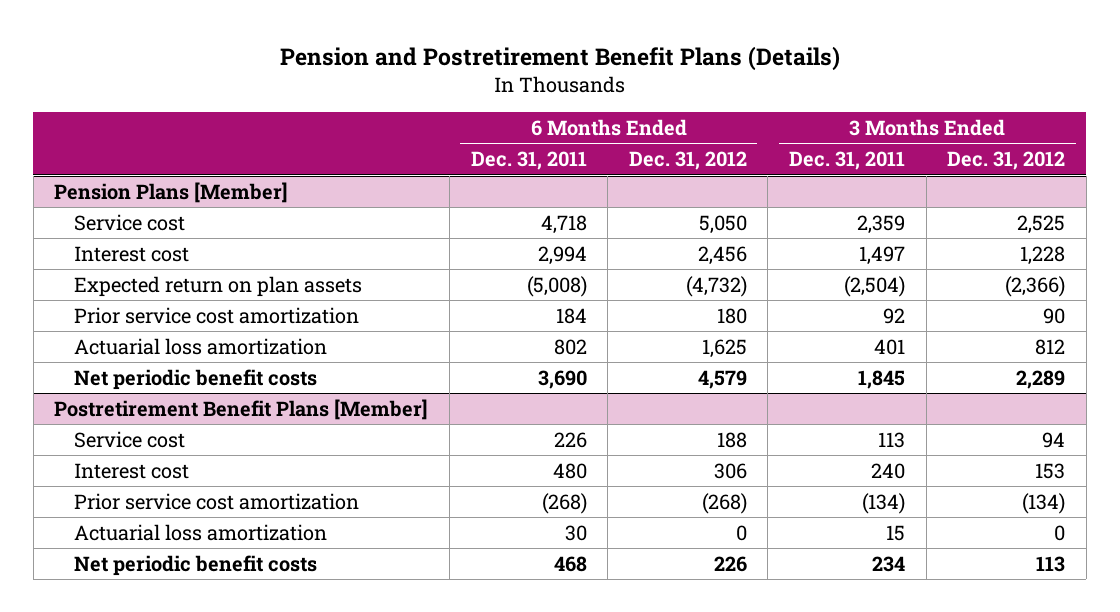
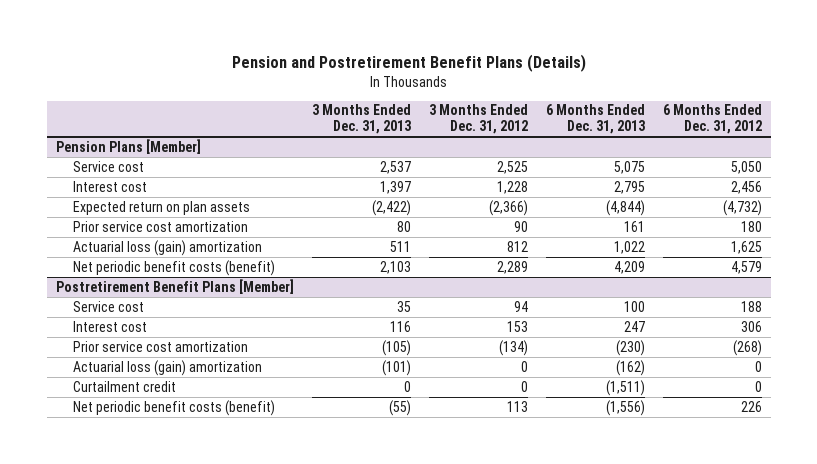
- | 6 Months Ended Dec. 31, 2011 | 6 Months Ended Dec. 31, 2012 | 3 Months Ended Dec. 31, 2011 | 3 Months Ended Dec. 31, 2012
+ | 3 Months Ended Dec. 31, 2013 | 3 Months Ended Dec. 31, 2012 | 6 Months Ended Dec. 31, 2013 | 6 Months Ended Dec. 31, 2012
@ Pension Plans [Member]
- Actuarial loss amortization | 802 | 1,625 | 401 | 812
- Net periodic benefit costs | 3,690 | 4,579 | 1,845 | 2,289
+ Actuarial loss (gain) amortization | 511 | 812 | 1,022 | 1,625
+ Net periodic benefit costs (benefit) | 2,103 | 2,289 | 4,209 | 4,579
@ Postretirement Benefit Plans [Member]
- Actuarial loss amortization | 30 | 0 | 15 | 0
- Net periodic benefit costs | 468 | 226 | 234 | 113
+ Actuarial loss (gain) amortization | (101) | 0 | (162) | 0
+ Curtailment credit | 0 | 0 | (1,511) | 0
+ Net periodic benefit costs (benefit) | (55) | 113 | (1,556) | 226

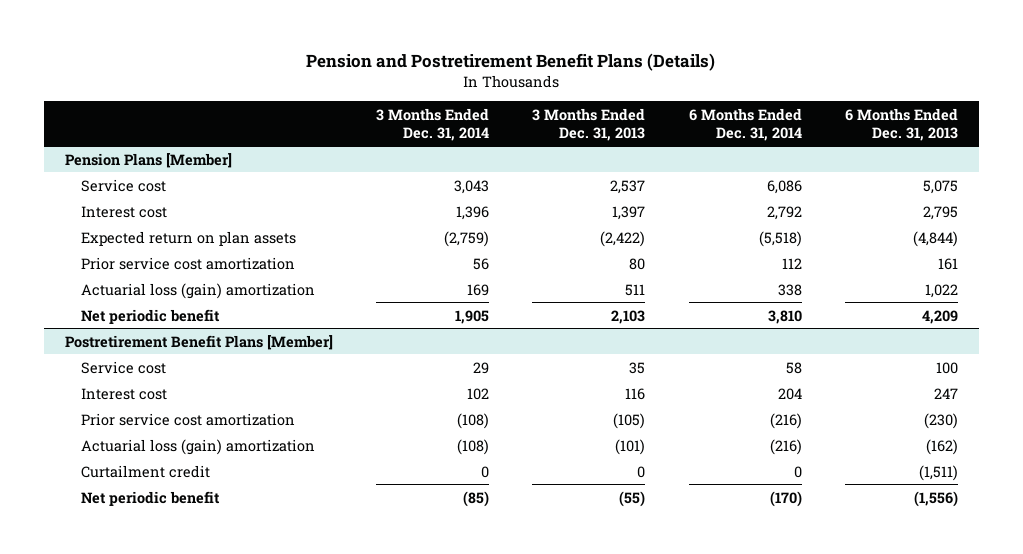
- | 3 Months Ended Dec. 31, 2013 | 3 Months Ended Dec. 31, 2012 | 6 Months Ended Dec. 31, 2013 | 6 Months Ended Dec. 31, 2012
+ | 3 Months Ended Dec. 31, 2014 | 3 Months Ended Dec. 31, 2013 | 6 Months Ended Dec. 31, 2014 | 6 Months Ended Dec. 31, 2013
@ Pension Plans [Member]
- Net periodic benefit costs (benefit) | 2,103 | 2,289 | 4,209 | 4,579
+ Net periodic benefit | 1,905 | 2,103 | 3,810 | 4,209
@ Postretirement Benefit Plans [Member]
- Net periodic benefit costs (benefit) | (55) | 113 | (1,556) | 226
+ Net periodic benefit | (85) | (55) | (170) | (1,556)

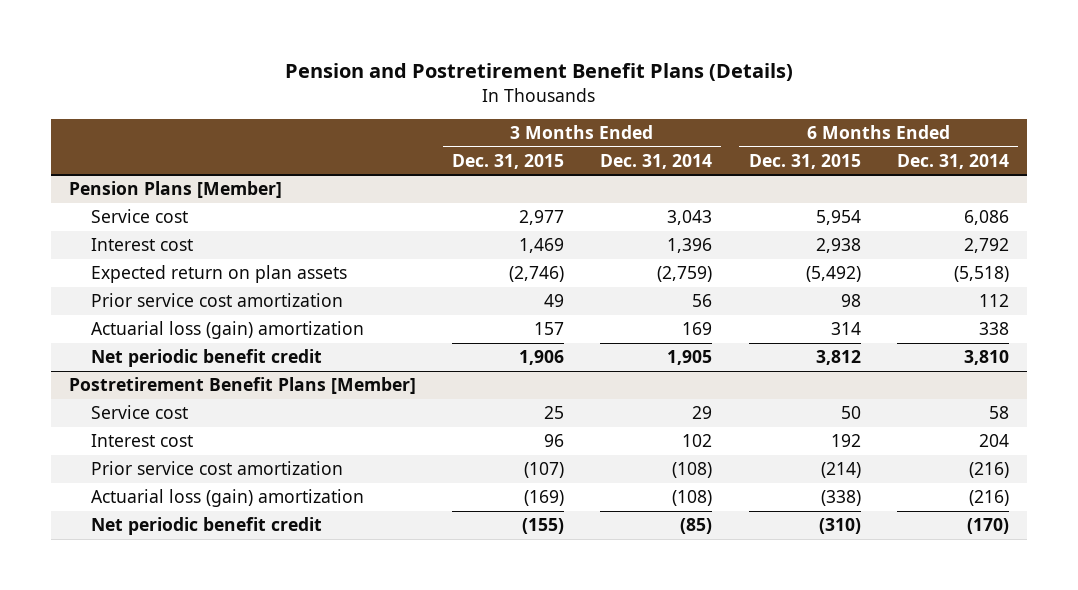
- | 3 Months Ended Dec. 31, 2014 | 3 Months Ended Dec. 31, 2013 | 6 Months Ended Dec. 31, 2014 | 6 Months Ended Dec. 31, 2013
+ | 3 Months Ended Dec. 31, 2015 | 3 Months Ended Dec. 31, 2014 | 6 Months Ended Dec. 31, 2015 | 6 Months Ended Dec. 31, 2014
@ Pension Plans [Member]
- Net periodic benefit | 1,905 | 2,103 | 3,810 | 4,209
+ Net periodic benefit credit | 1,906 | 1,905 | 3,812 | 3,810
@ Postretirement Benefit Plans [Member]
- Curtailment credit | 0 | 0 | 0 | (1,511)
- Net periodic benefit | (85) | (55) | (170) | (1,556)
+ Net periodic benefit credit | (155) | (85) | (310) | (170)

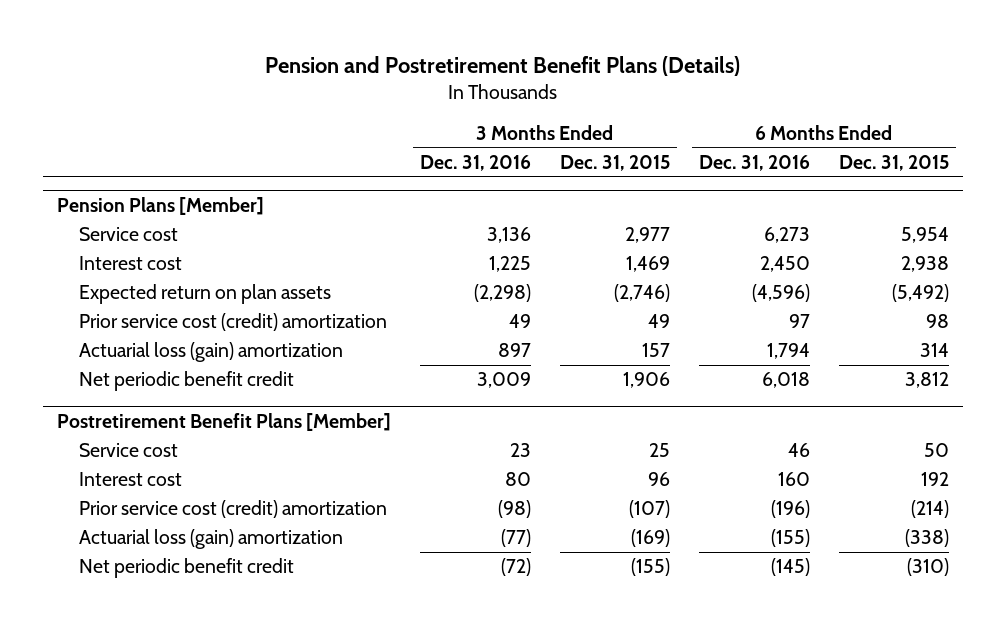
- | 3 Months Ended Dec. 31, 2015 | 3 Months Ended Dec. 31, 2014 | 6 Months Ended Dec. 31, 2015 | 6 Months Ended Dec. 31, 2014
+ | 3 Months Ended Dec. 31, 2016 | 3 Months Ended Dec. 31, 2015 | 6 Months Ended Dec. 31, 2016 | 6 Months Ended Dec. 31, 2015
@ Pension Plans [Member]
- Prior service cost amortization | 49 | 56 | 98 | 112
+ Prior service cost (credit) amortization | 49 | 49 | 97 | 98
@ Postretirement Benefit Plans [Member]
- Prior service cost amortization | (107) | (108) | (214) | (216)
+ Prior service cost (credit) amortization | (98) | (107) | (196) | (214)

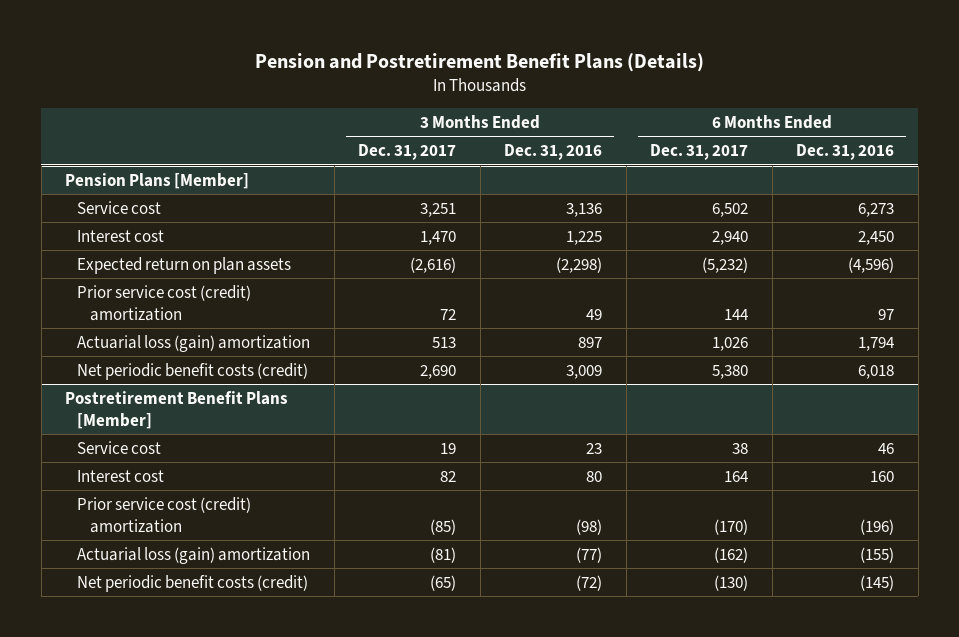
- | 3 Months Ended Dec. 31, 2016 | 3 Months Ended Dec. 31, 2015 | 6 Months Ended Dec. 31, 2016 | 6 Months Ended Dec. 31, 2015
+ | 3 Months Ended Dec. 31, 2017 | 3 Months Ended Dec. 31, 2016 | 6 Months Ended Dec. 31, 2017 | 6 Months Ended Dec. 31, 2016
@ Pension Plans [Member]
- Net periodic benefit credit | 3,009 | 1,906 | 6,018 | 3,812
+ Net periodic benefit costs (credit) | 2,690 | 3,009 | 5,380 | 6,018
@ Postretirement Benefit Plans [Member]
- Net periodic benefit credit | (72) | (155) | (145) | (310)
+ Net periodic benefit costs (credit) | (65) | (72) | (130) | (145)

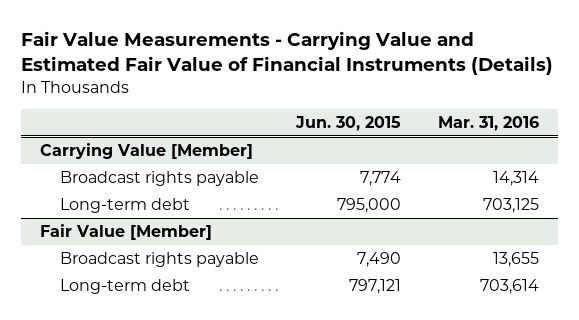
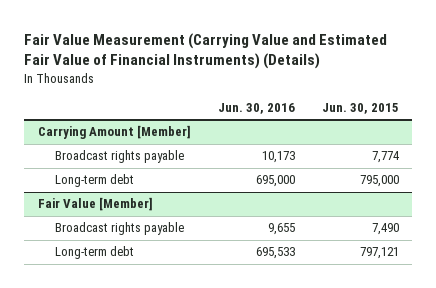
- Fair Value Measurements - Carrying Value and Estimated Fair Value of Financial Instruments (Details)
+ Fair Value Measurement (Carrying Value and Estimated Fair Value of Financial Instruments) (Details)
- | Jun. 30, 2015 | Mar. 31, 2016
+ | Jun. 30, 2016 | Jun. 30, 2015
- Carrying Value [Member]
+ Carrying Amount [Member]

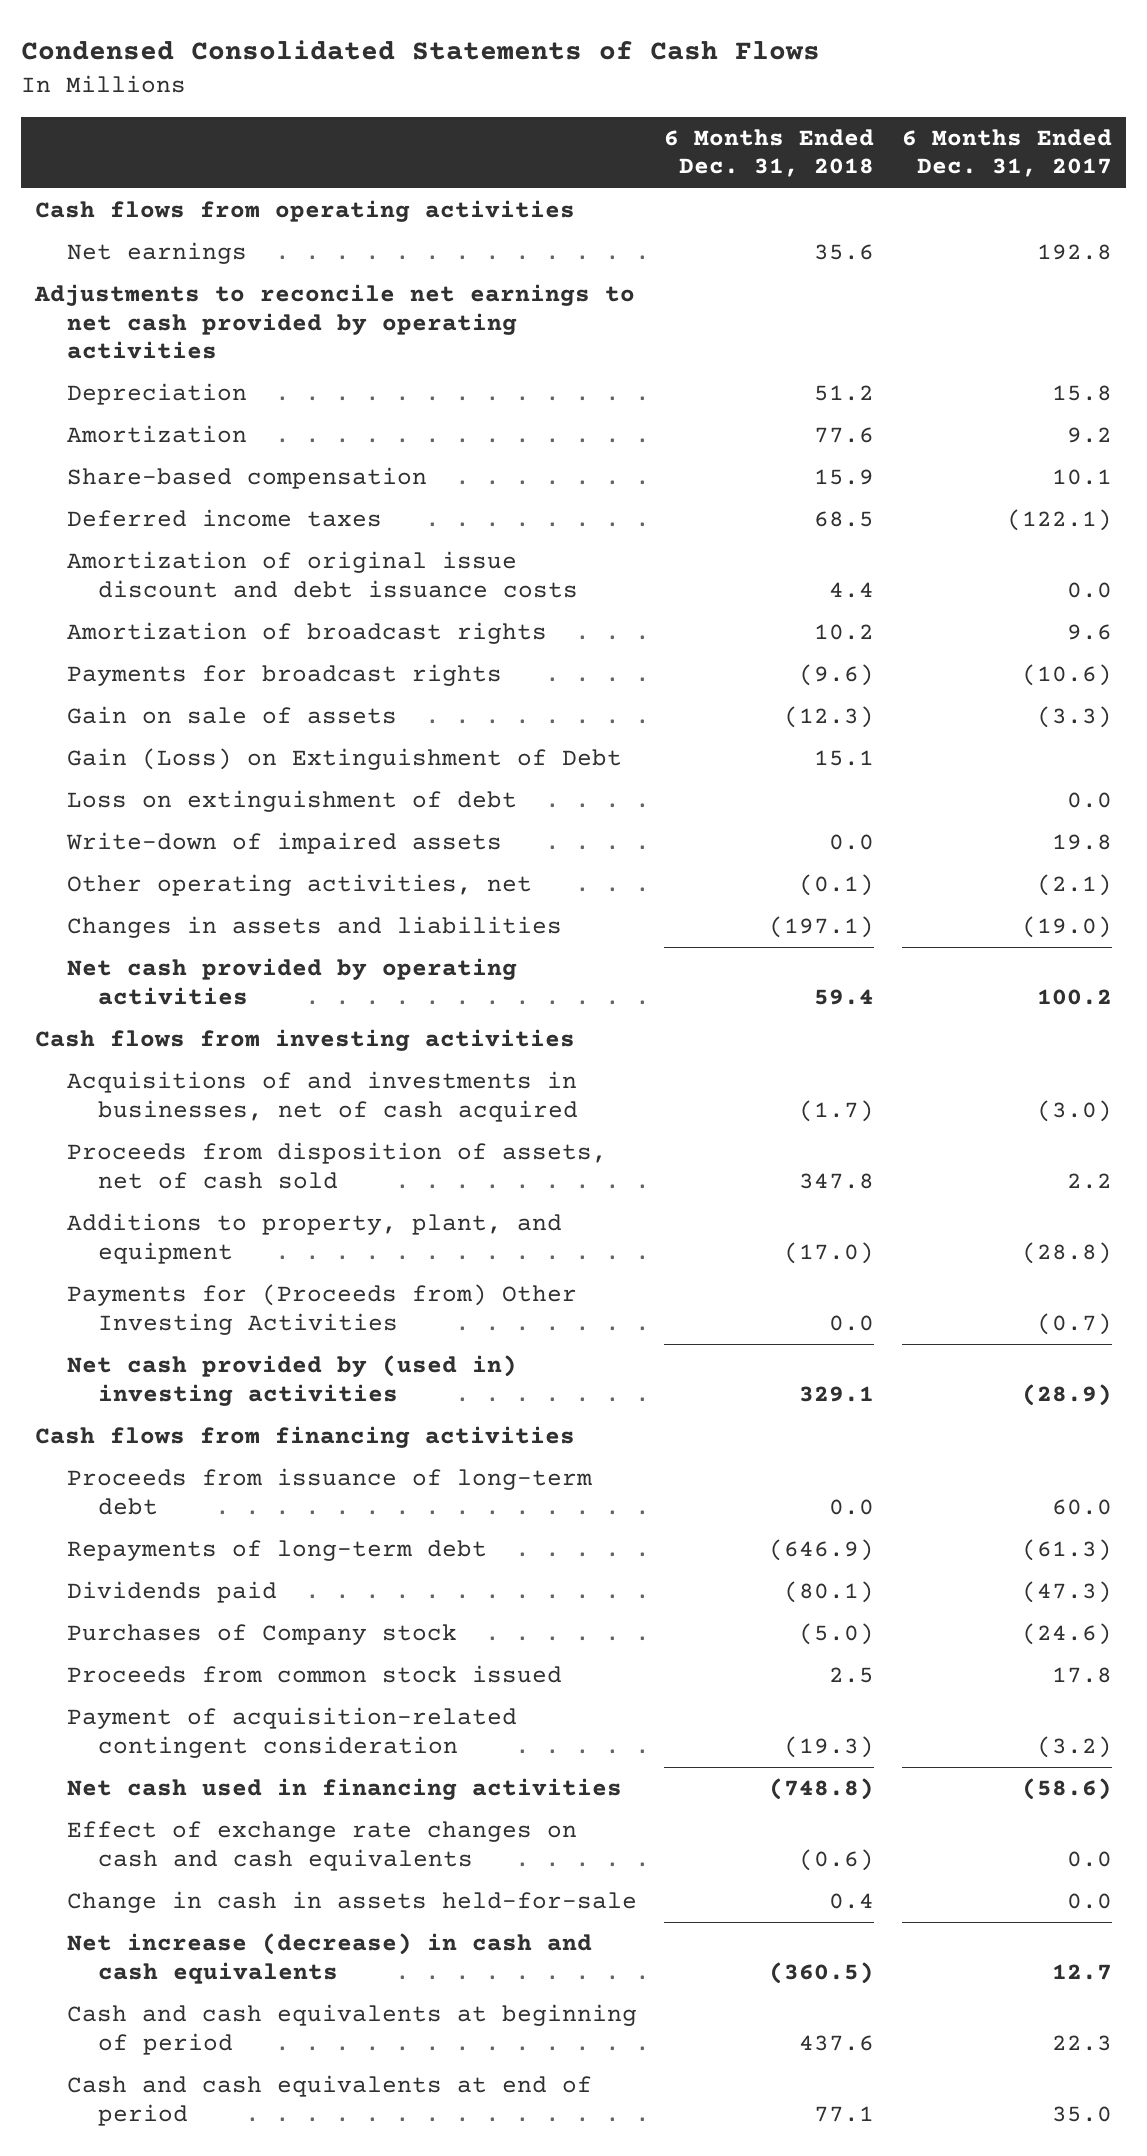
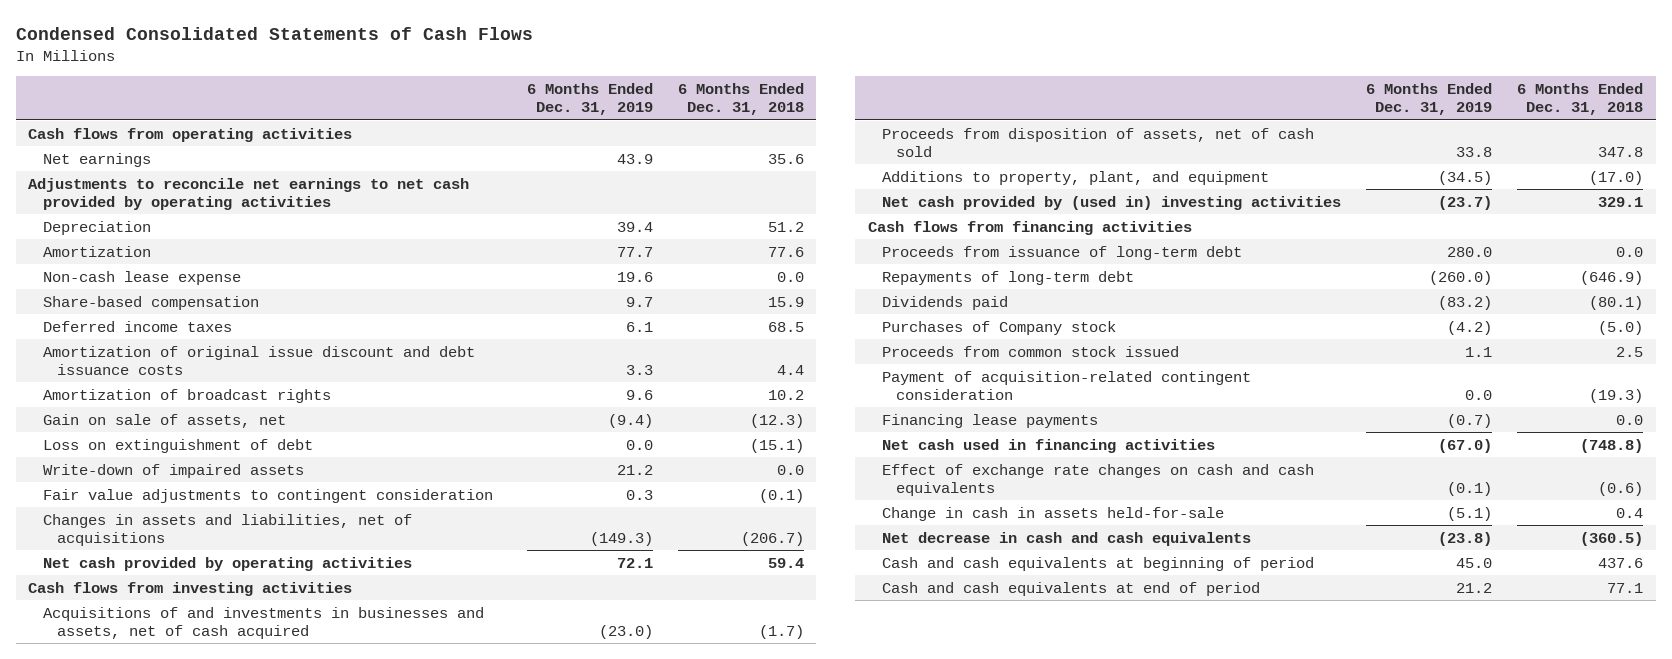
- | 6 Months Ended Dec. 31, 2018 | 6 Months Ended Dec. 31, 2017
+ | 6 Months Ended Dec. 31, 2019 | 6 Months Ended Dec. 31, 2018
+ Non-cash lease expense | 19.6 | 0.0
- Payments for broadcast rights | (9.6) | (10.6)
- Gain on sale of assets | (12.3) | (3.3)
- Gain (Loss) on Extinguishment of Debt | 15.1 |
- Loss on extinguishment of debt | | 0.0
+ Gain on sale of assets, net | (9.4) | (12.3)
+ Loss on extinguishment of debt | 0.0 | (15.1)
- Other operating activities, net | (0.1) | (2.1)
- Changes in assets and liabilities | (197.1) | (19.0)
+ Fair value adjustments to contingent consideration | 0.3 | (0.1)
+ Changes in assets and liabilities, net of acquisitions | (149.3) | (206.7)
- Acquisitions of and investments in businesses, net of cash acquired | (1.7) | (3.0)
+ Acquisitions of and investments in businesses and assets, net of cash acquired | (23.0) | (1.7)
- Payments for (Proceeds from) Other Investing Activities | 0.0 | (0.7)
+ Financing lease payments | (0.7) | 0.0
- Net increase (decrease) in cash and cash equivalents | (360.5) | 12.7
+ Net decrease in cash and cash equivalents | (23.8) | (360.5)

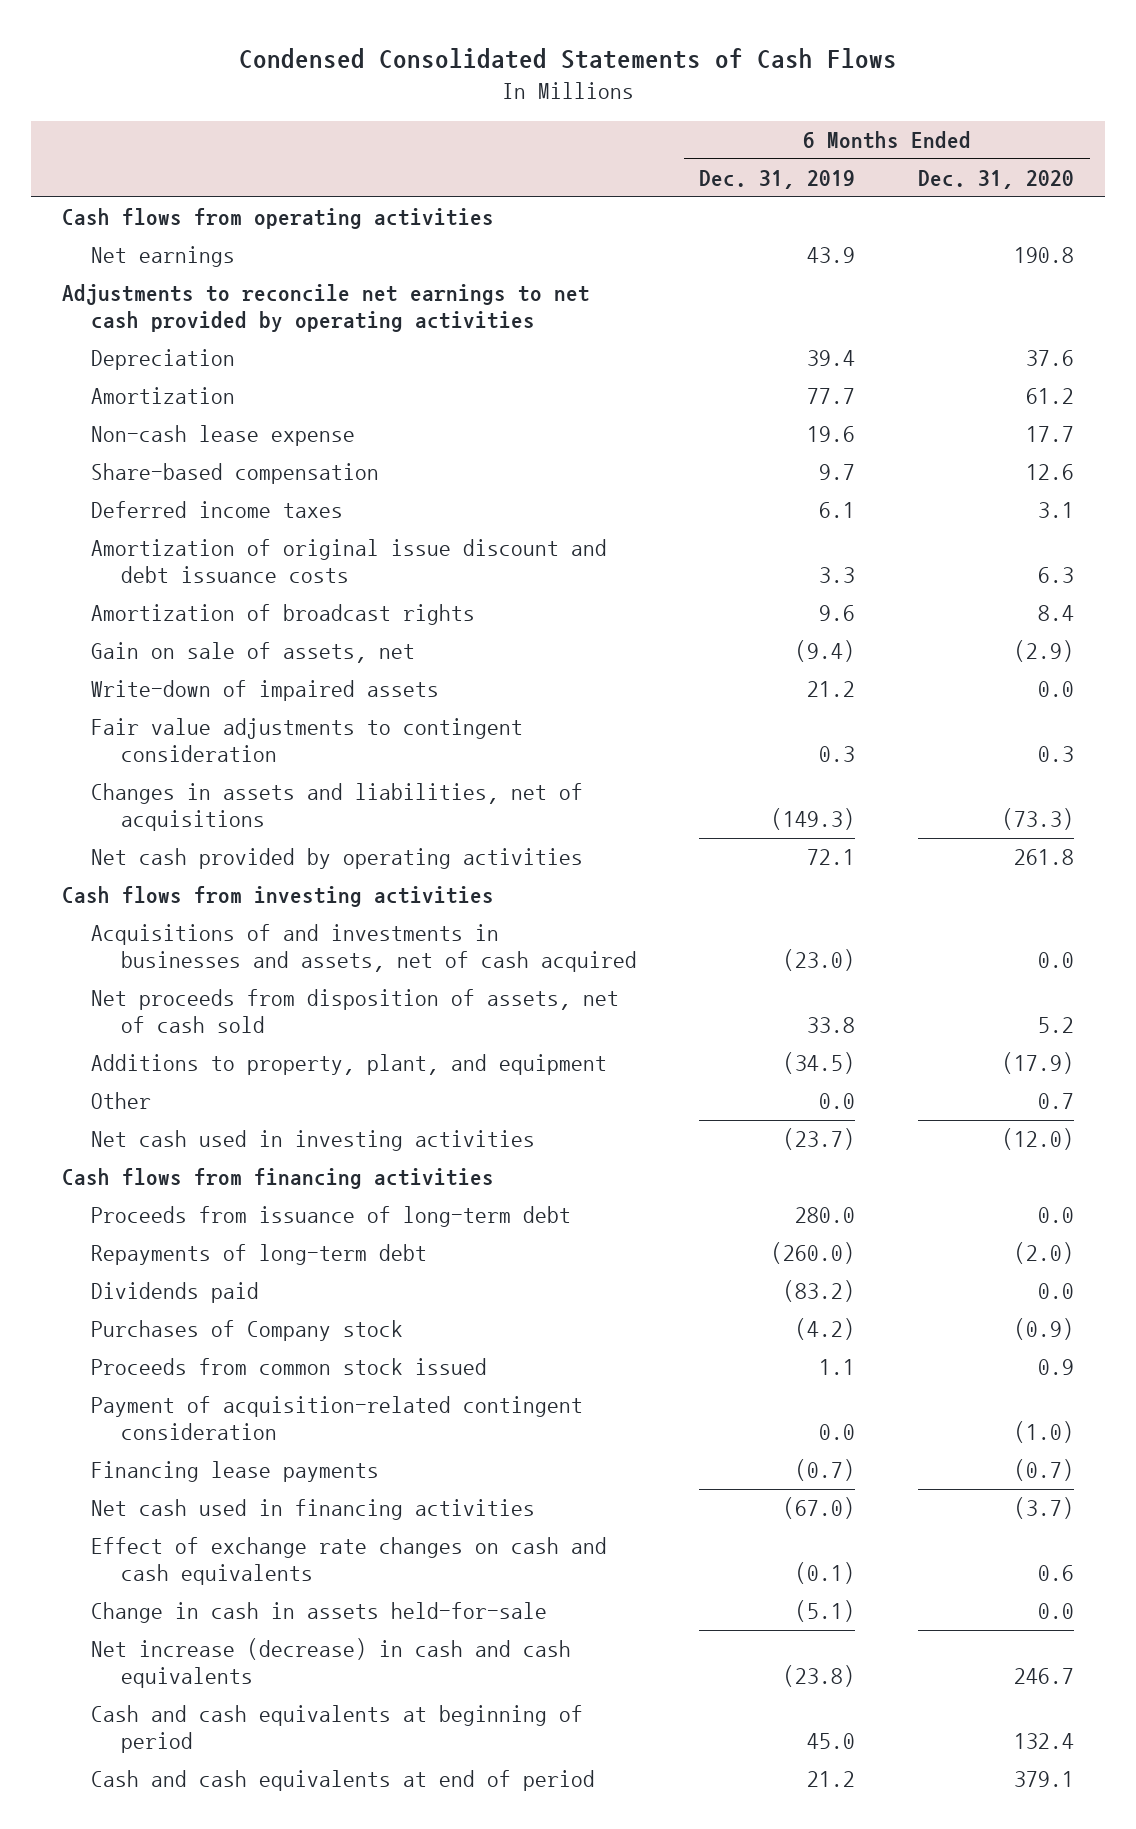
- | 6 Months Ended Dec. 31, 2019 | 6 Months Ended Dec. 31, 2018
+ | 6 Months Ended Dec. 31, 2019 | 6 Months Ended Dec. 31, 2020
- Loss on extinguishment of debt | 0.0 | (15.1)
- Proceeds from disposition of assets, net of cash sold | 33.8 | 347.8
+ Net proceeds from disposition of assets, net of cash sold | 33.8 | 5.2
- Net cash provided by (used in) investing activities | (23.7) | 329.1
+ Other | 0.0 | 0.7
+ Net cash used in investing activities | (23.7) | (12.0)
- Net decrease in cash and cash equivalents | (23.8) | (360.5)
+ Net increase (decrease) in cash and cash equivalents | (23.8) | 246.7

